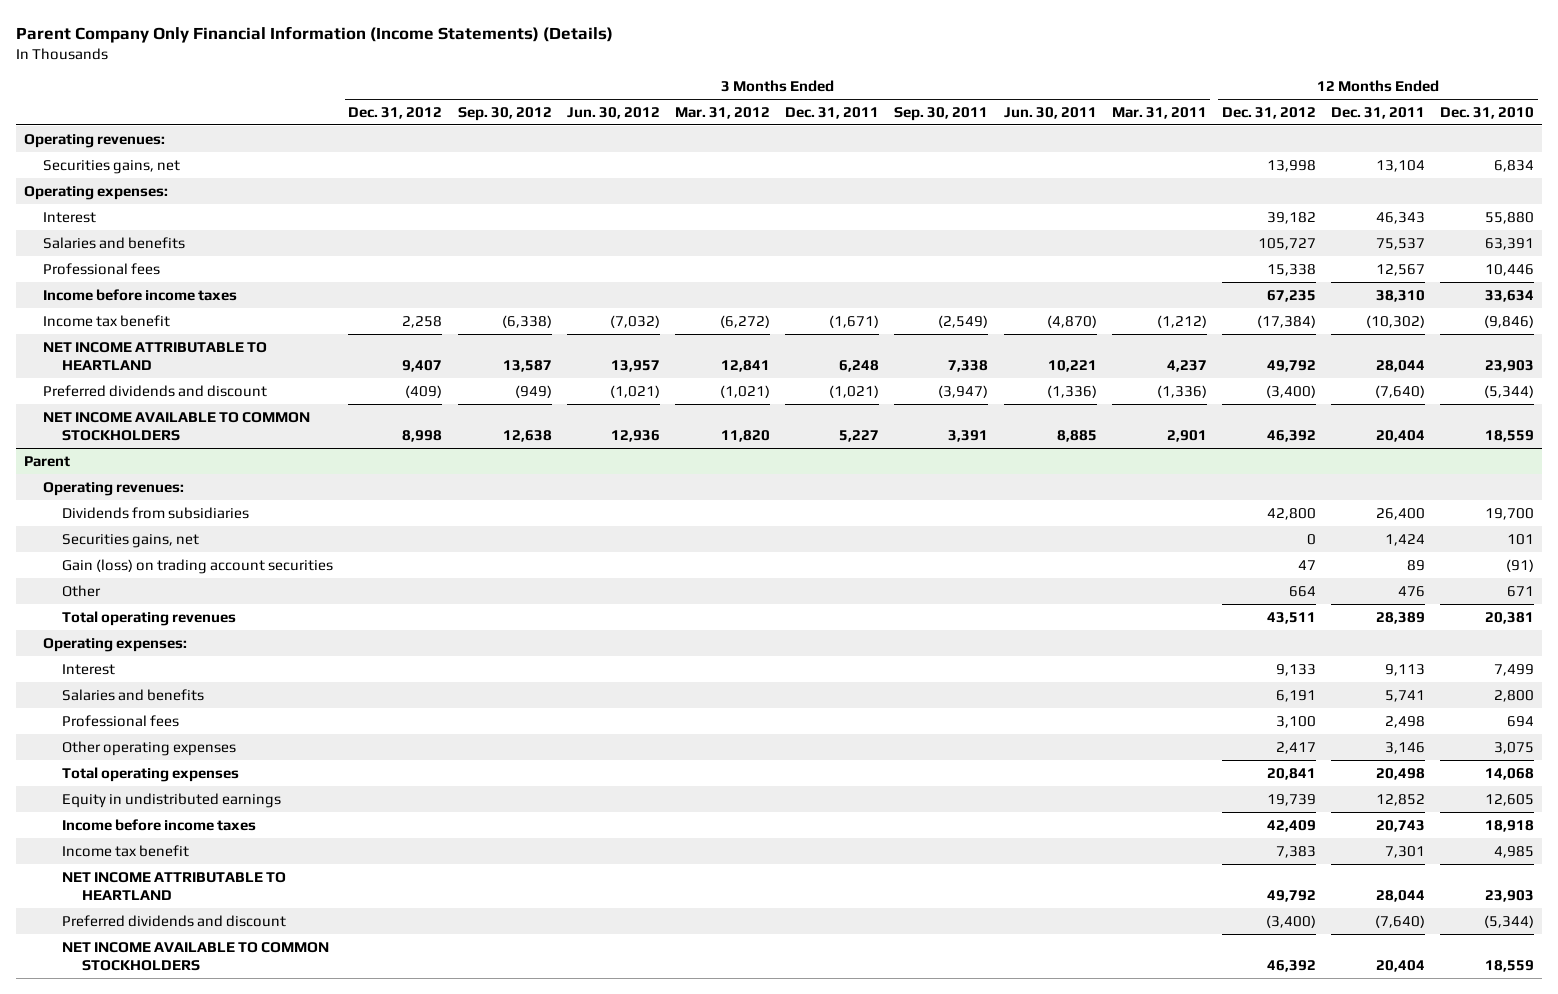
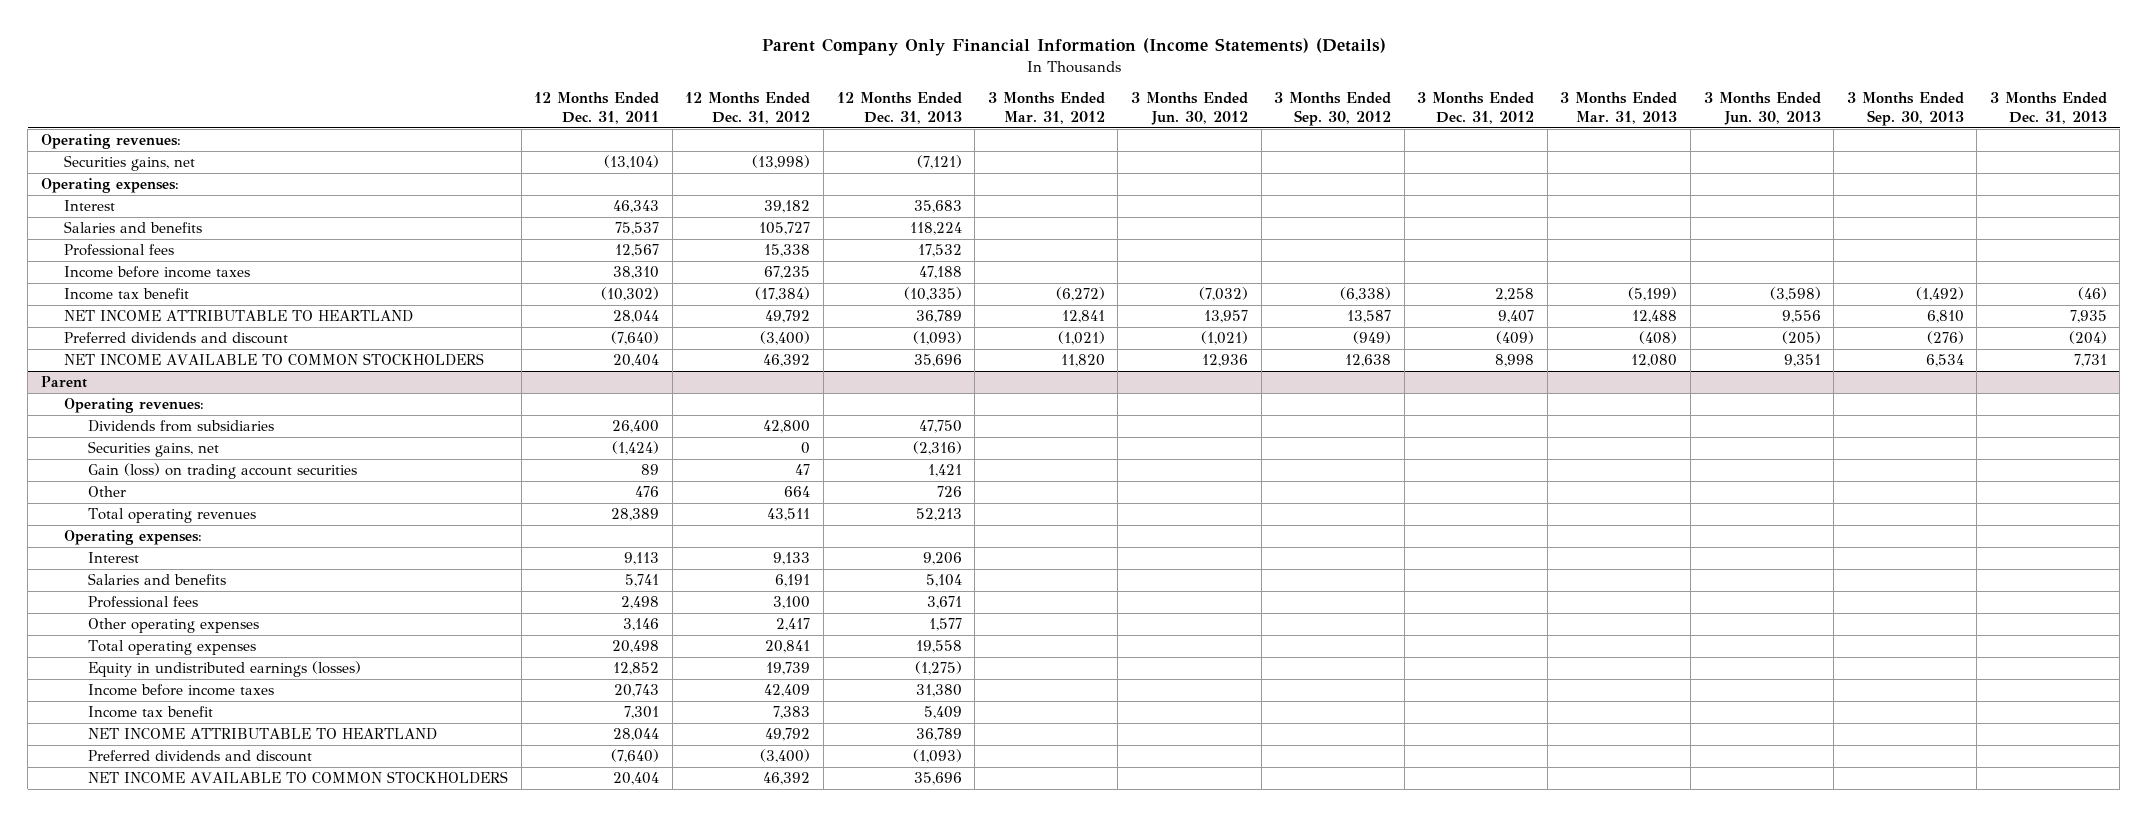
- | 3 Months Ended Dec. 31, 2012 | 3 Months Ended Sep. 30, 2012 | 3 Months Ended Jun. 30, 2012 | 3 Months Ended Mar. 31, 2012 | 3 Months Ended Dec. 31, 2011 | 3 Months Ended Sep. 30, 2011 | 3 Months Ended Jun. 30, 2011 | 3 Months Ended Mar. 31, 2011 | 12 Months Ended Dec. 31, 2012 | 12 Months Ended Dec. 31, 2011 | 12 Months Ended Dec. 31, 2010
+ | 12 Months Ended Dec. 31, 2011 | 12 Months Ended Dec. 31, 2012 | 12 Months Ended Dec. 31, 2013 | 3 Months Ended Mar. 31, 2012 | 3 Months Ended Jun. 30, 2012 | 3 Months Ended Sep. 30, 2012 | 3 Months Ended Dec. 31, 2012 | 3 Months Ended Mar. 31, 2013 | 3 Months Ended Jun. 30, 2013 | 3 Months Ended Sep. 30, 2013 | 3 Months Ended Dec. 31, 2013
- Securities gains, net | | | | | | | | | 13,998 | 13,104 | 6,834
+ Securities gains, net | (13,104) | (13,998) | (7,121) | | | | | | | |
@ Parent
- Securities gains, net | | | | | | | | | 0 | 1,424 | 101
+ Securities gains, net | (1,424) | 0 | (2,316) | | | | | | | |
- Equity in undistributed earnings | | | | | | | | | 19,739 | 12,852 | 12,605
+ Equity in undistributed earnings (losses) | 12,852 | 19,739 | (1,275) | | | | | | | |

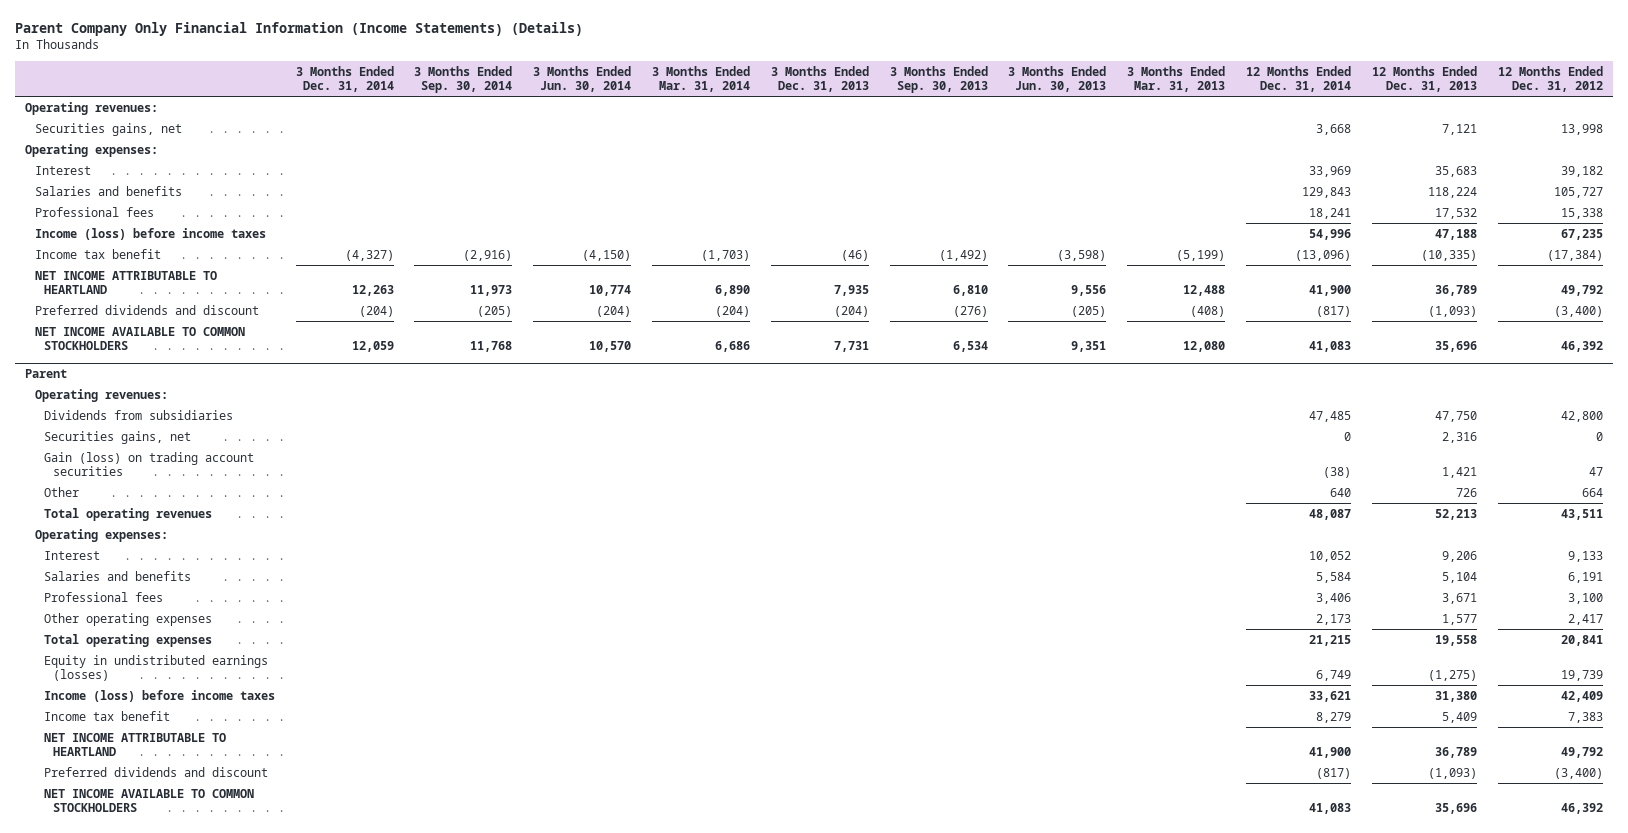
- | 12 Months Ended Dec. 31, 2011 | 12 Months Ended Dec. 31, 2012 | 12 Months Ended Dec. 31, 2013 | 3 Months Ended Mar. 31, 2012 | 3 Months Ended Jun. 30, 2012 | 3 Months Ended Sep. 30, 2012 | 3 Months Ended Dec. 31, 2012 | 3 Months Ended Mar. 31, 2013 | 3 Months Ended Jun. 30, 2013 | 3 Months Ended Sep. 30, 2013 | 3 Months Ended Dec. 31, 2013
+ | 3 Months Ended Dec. 31, 2014 | 3 Months Ended Sep. 30, 2014 | 3 Months Ended Jun. 30, 2014 | 3 Months Ended Mar. 31, 2014 | 3 Months Ended Dec. 31, 2013 | 3 Months Ended Sep. 30, 2013 | 3 Months Ended Jun. 30, 2013 | 3 Months Ended Mar. 31, 2013 | 12 Months Ended Dec. 31, 2014 | 12 Months Ended Dec. 31, 2013 | 12 Months Ended Dec. 31, 2012
- Securities gains, net | (13,104) | (13,998) | (7,121) | | | | | | | |
+ Securities gains, net | | | | | | | | | 3,668 | 7,121 | 13,998
- Income before income taxes | 38,310 | 67,235 | 47,188 | | | | | | | |
+ Income (loss) before income taxes | | | | | | | | | 54,996 | 47,188 | 67,235
@ Parent
- Securities gains, net | (1,424) | 0 | (2,316) | | | | | | | |
+ Securities gains, net | | | | | | | | | 0 | 2,316 | 0
- Income before income taxes | 20,743 | 42,409 | 31,380 | | | | | | | |
+ Income (loss) before income taxes | | | | | | | | | 33,621 | 31,380 | 42,409

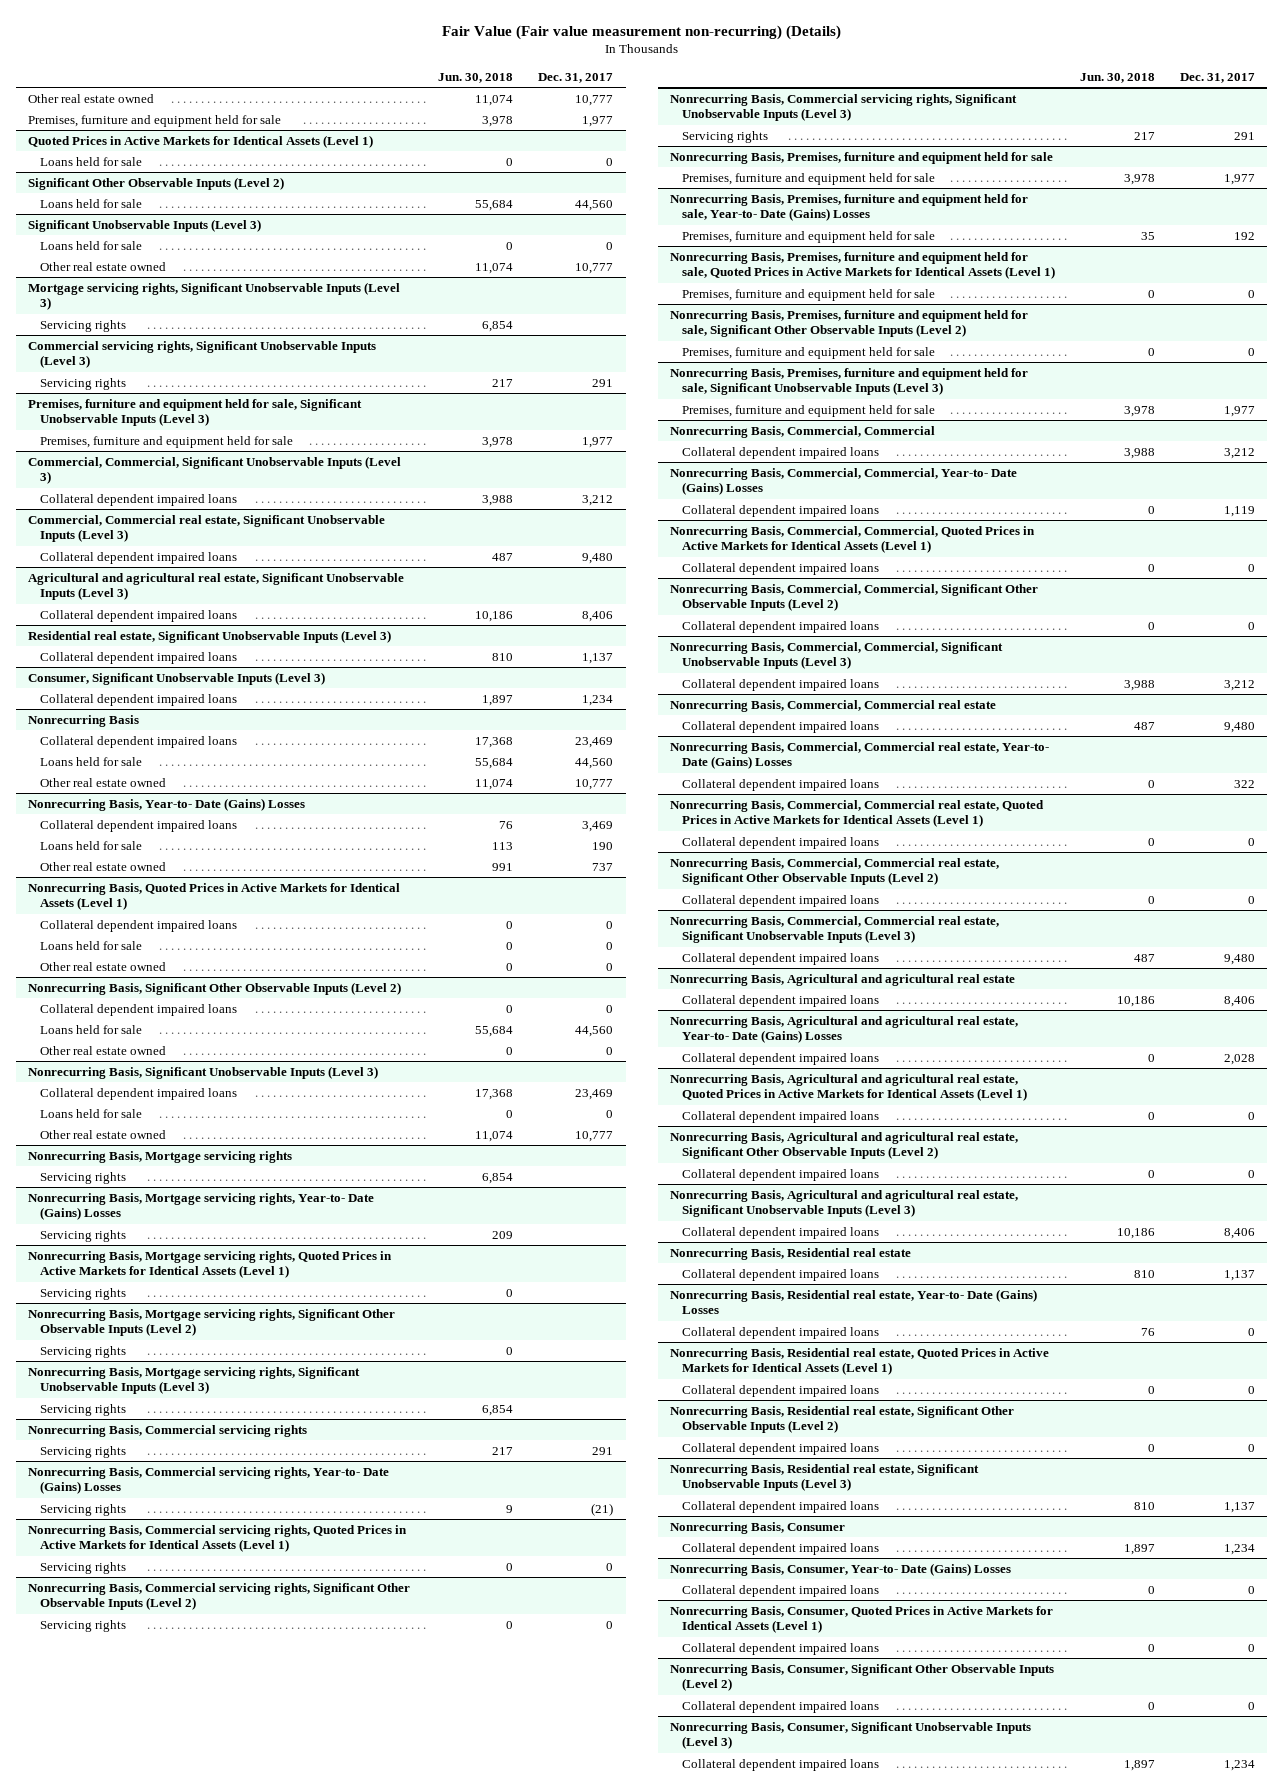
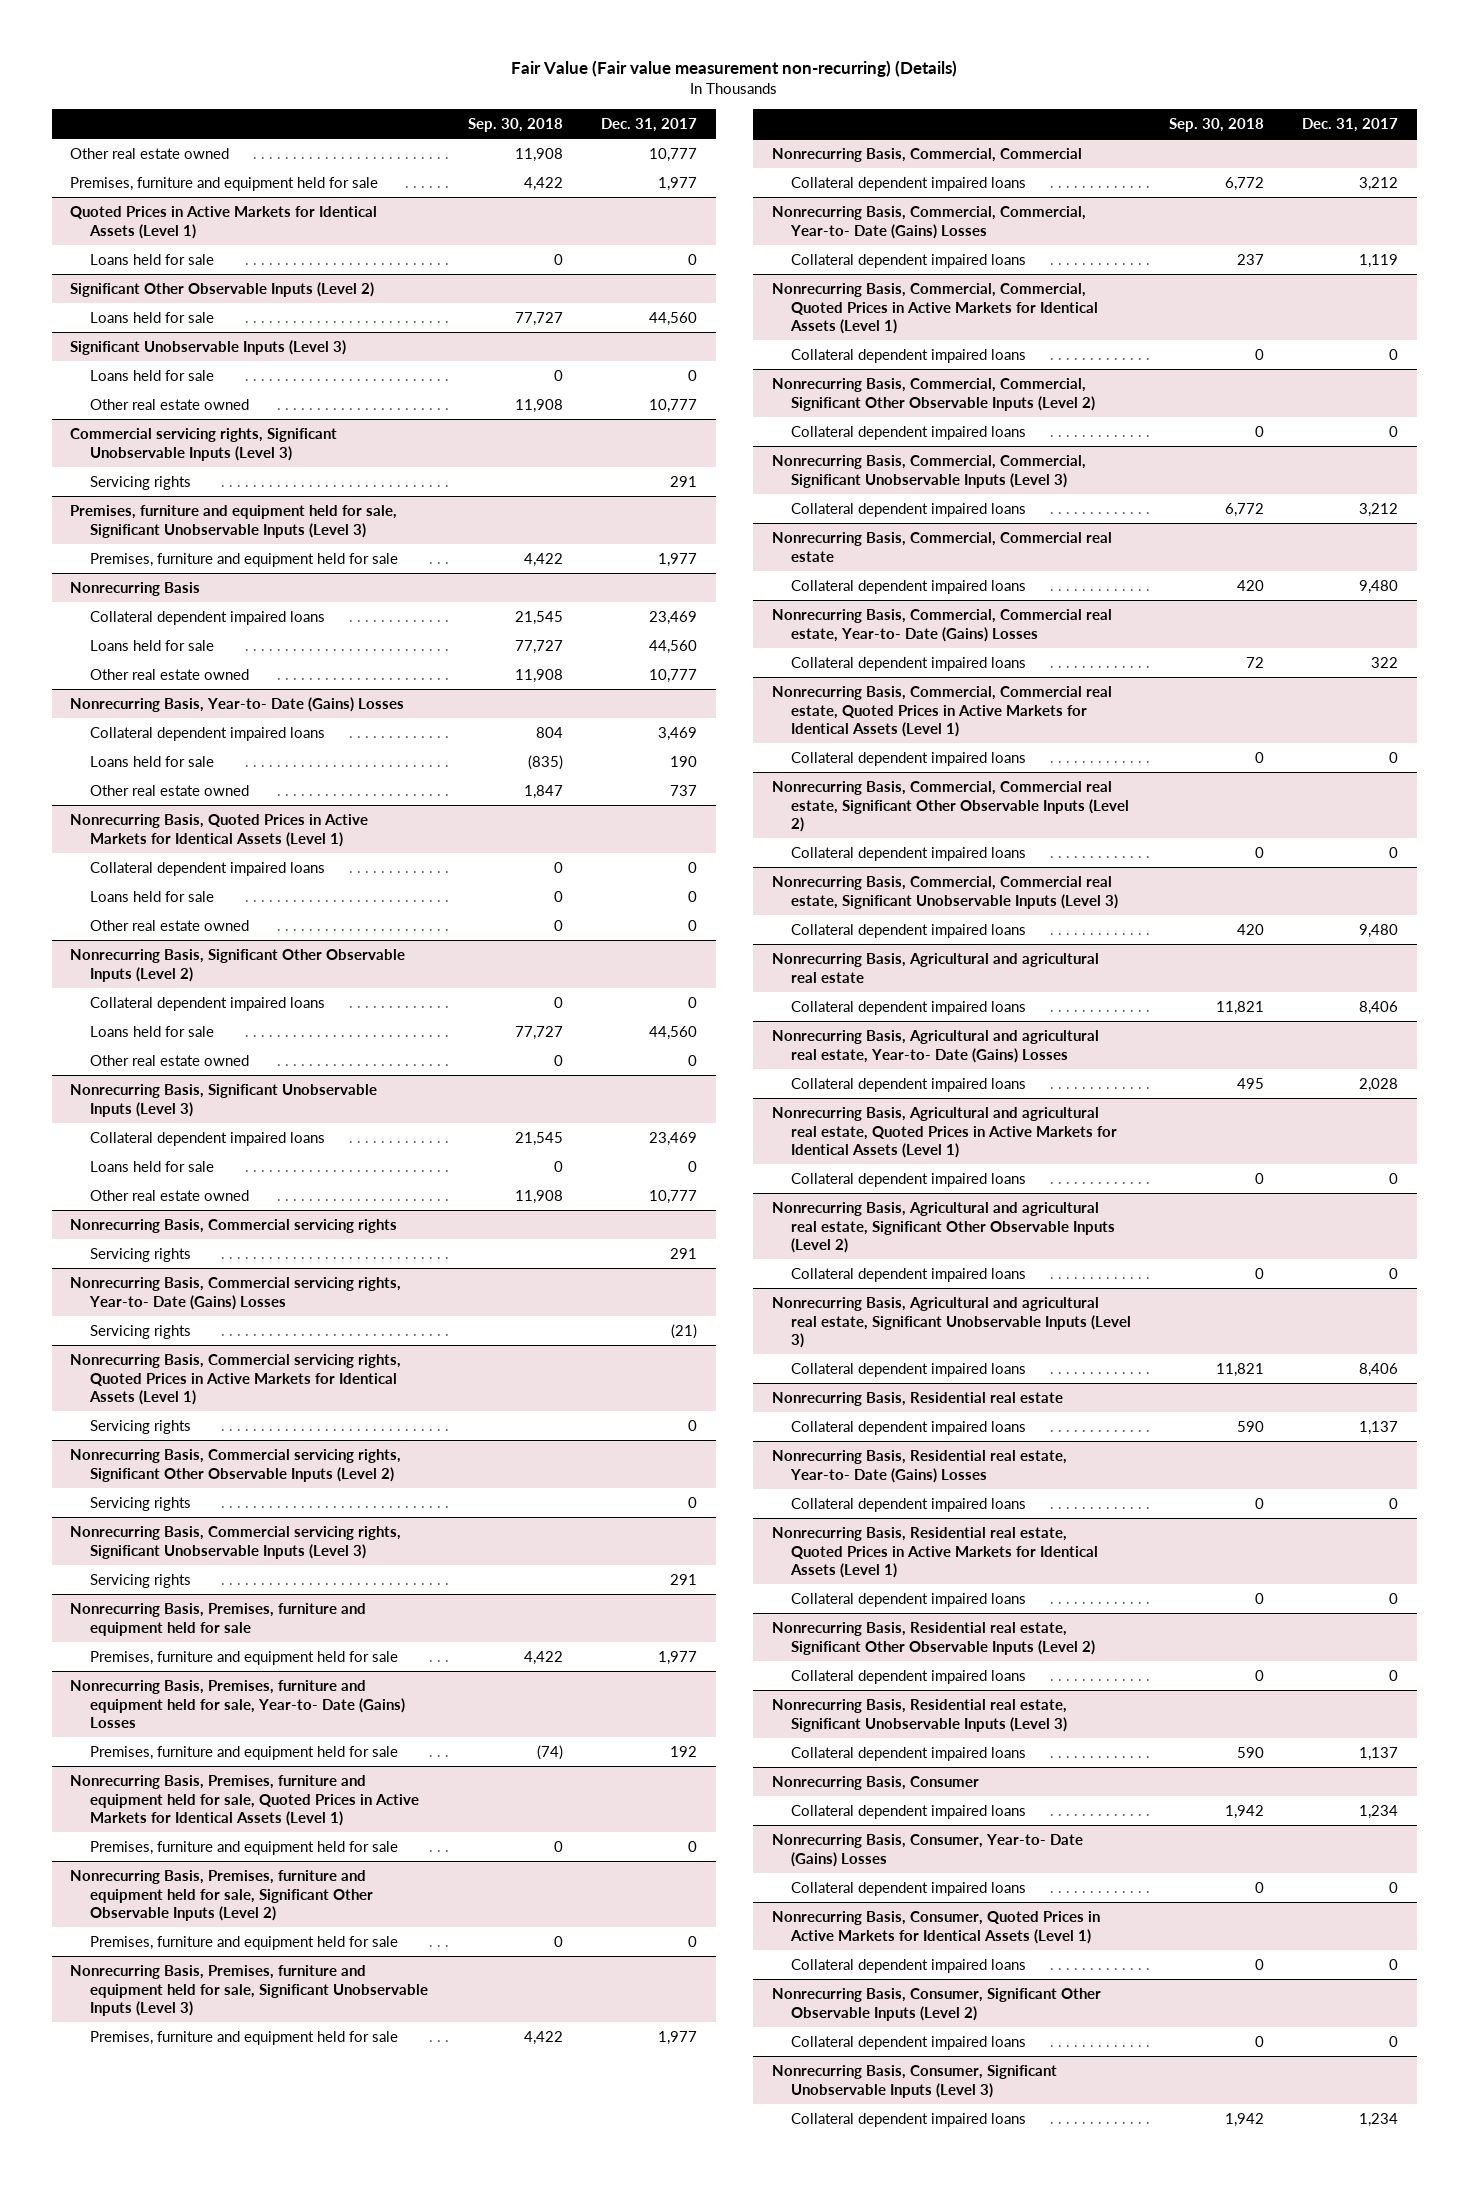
- | Jun. 30, 2018 | Dec. 31, 2017
+ | Sep. 30, 2018 | Dec. 31, 2017
- Mortgage servicing rights, Significant Unobservable Inputs (Level 3)
- Servicing rights | 6,854 |
- Commercial, Commercial, Significant Unobservable Inputs (Level 3)
- Collateral dependent impaired loans | 3,988 | 3,212
- Commercial, Commercial real estate, Significant Unobservable Inputs (Level 3)
- Collateral dependent impaired loans | 487 | 9,480
- Agricultural and agricultural real estate, Significant Unobservable Inputs (Level 3)
- Collateral dependent impaired loans | 10,186 | 8,406
- Residential real estate, Significant Unobservable Inputs (Level 3)
- Collateral dependent impaired loans | 810 | 1,137
- Consumer, Significant Unobservable Inputs (Level 3)
- Collateral dependent impaired loans | 1,897 | 1,234
- Nonrecurring Basis, Mortgage servicing rights
- Servicing rights | 6,854 |
- Nonrecurring Basis, Mortgage servicing rights, Year-to- Date (Gains) Losses
- Servicing rights | 209 |
- Nonrecurring Basis, Mortgage servicing rights, Quoted Prices in Active Markets for Identical Assets (Level 1)
- Servicing rights | 0 |
- Nonrecurring Basis, Mortgage servicing rights, Significant Other Observable Inputs (Level 2)
- Servicing rights | 0 |
- Nonrecurring Basis, Mortgage servicing rights, Significant Unobservable Inputs (Level 3)
- Servicing rights | 6,854 |

